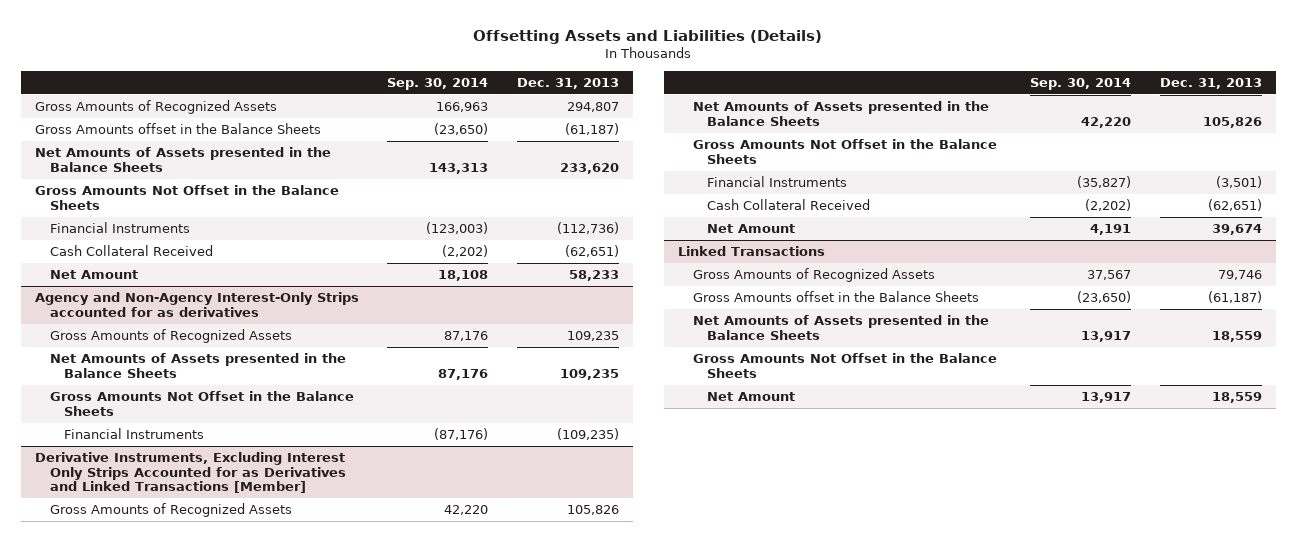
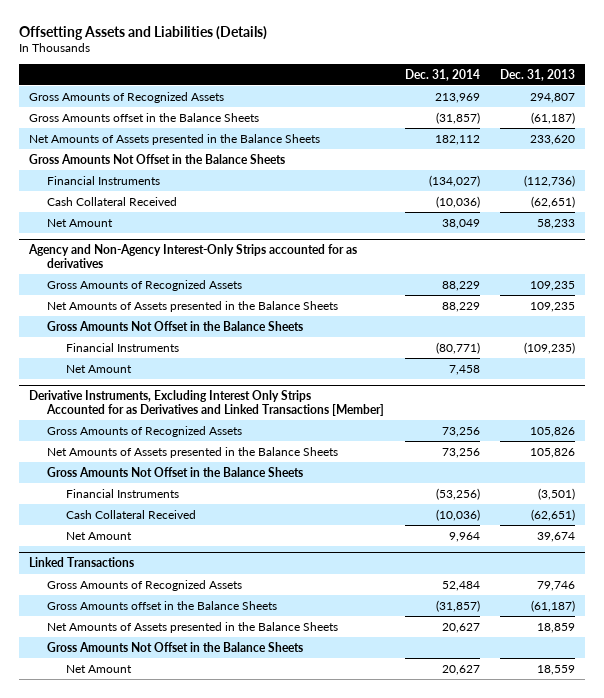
- | Sep. 30, 2014 | Dec. 31, 2013
+ | Dec. 31, 2014 | Dec. 31, 2013
@ Agency and Non-Agency Interest-Only Strips accounted for as derivatives
+ Net Amount | 7,458 |
@ Linked Transactions
- Net Amounts of Assets presented in the Balance Sheets | 13,917 | 18,559
+ Net Amounts of Assets presented in the Balance Sheets | 20,627 | 18,859

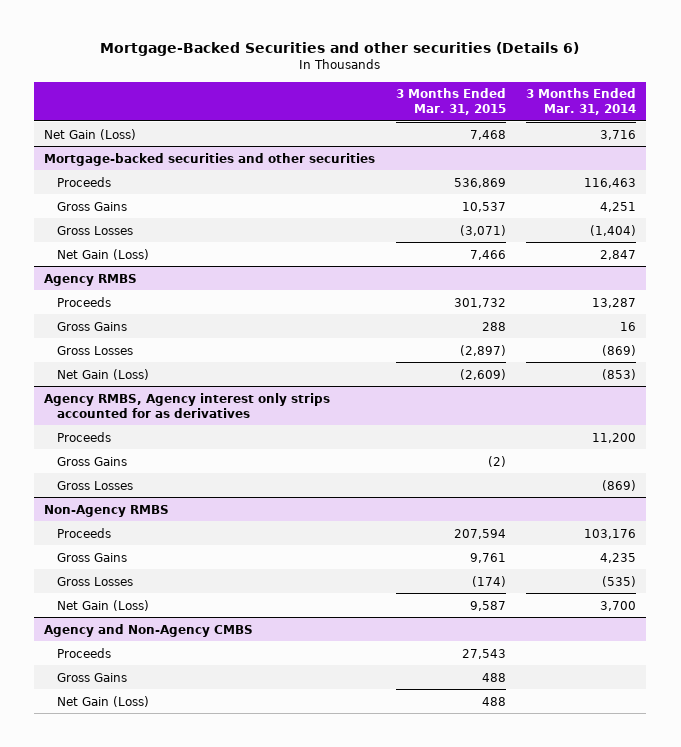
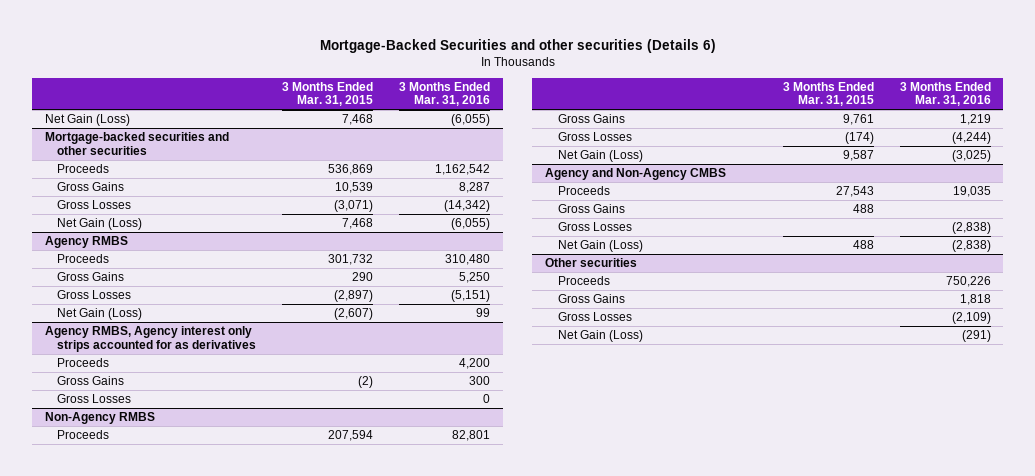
- | 3 Months Ended Mar. 31, 2015 | 3 Months Ended Mar. 31, 2014
+ | 3 Months Ended Mar. 31, 2015 | 3 Months Ended Mar. 31, 2016
@ Mortgage-backed securities and other securities
- Gross Gains | 10,537 | 4,251
+ Gross Gains | 10,539 | 8,287
- Net Gain (Loss) | 7,466 | 2,847
+ Net Gain (Loss) | 7,468 | (6,055)
@ Agency RMBS
- Gross Gains | 288 | 16
+ Gross Gains | 290 | 5,250
- Net Gain (Loss) | (2,609) | (853)
+ Net Gain (Loss) | (2,607) | 99
@ Agency and Non-Agency CMBS
+ Gross Losses | | (2,838)
+ Other securities
+ Proceeds | | 750,226
+ Gross Gains | | 1,818
+ Gross Losses | | (2,109)
+ Net Gain (Loss) | | (291)

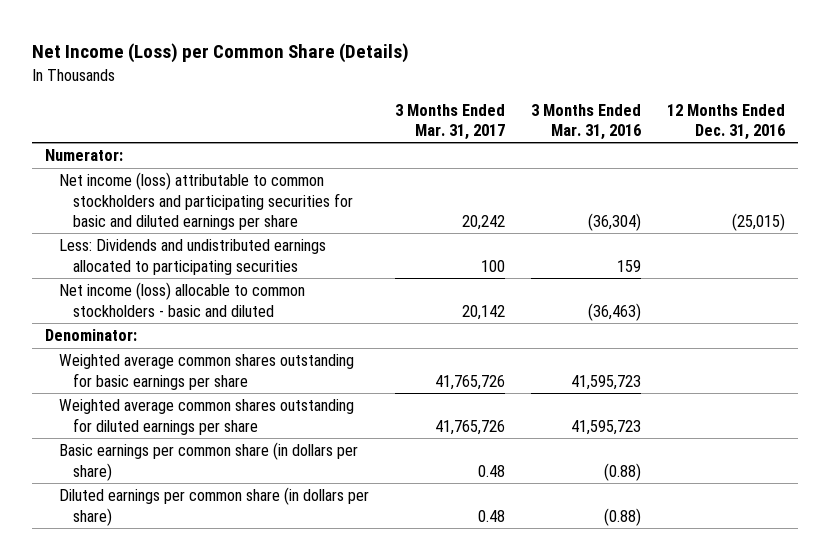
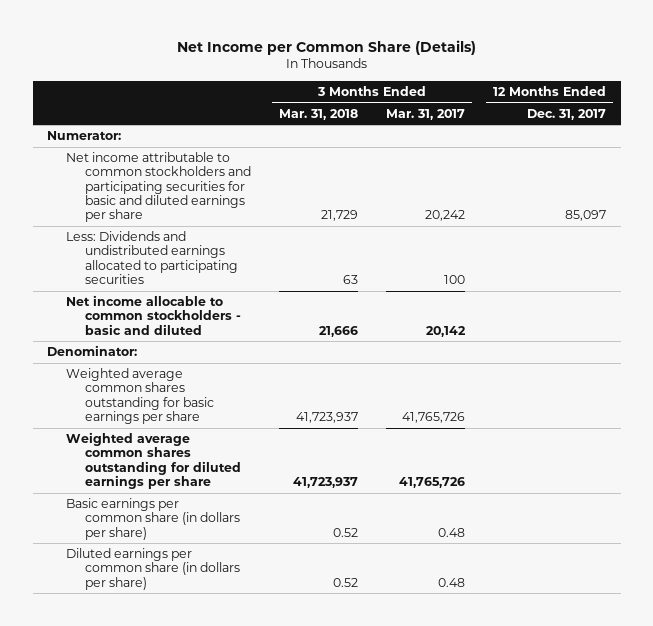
- Net Income (Loss) per Common Share (Details)
+ Net Income per Common Share (Details)
- | 3 Months Ended Mar. 31, 2017 | 3 Months Ended Mar. 31, 2016 | 12 Months Ended Dec. 31, 2016
+ | 3 Months Ended Mar. 31, 2018 | 3 Months Ended Mar. 31, 2017 | 12 Months Ended Dec. 31, 2017
- Net income (loss) attributable to common stockholders and participating securities for basic and diluted earnings per share | 20,242 | (36,304) | (25,015)
+ Net income attributable to common stockholders and participating securities for basic and diluted earnings per share | 21,729 | 20,242 | 85,097
- Net income (loss) allocable to common stockholders - basic and diluted | 20,142 | (36,463) |
+ Net income allocable to common stockholders - basic and diluted | 21,666 | 20,142 |

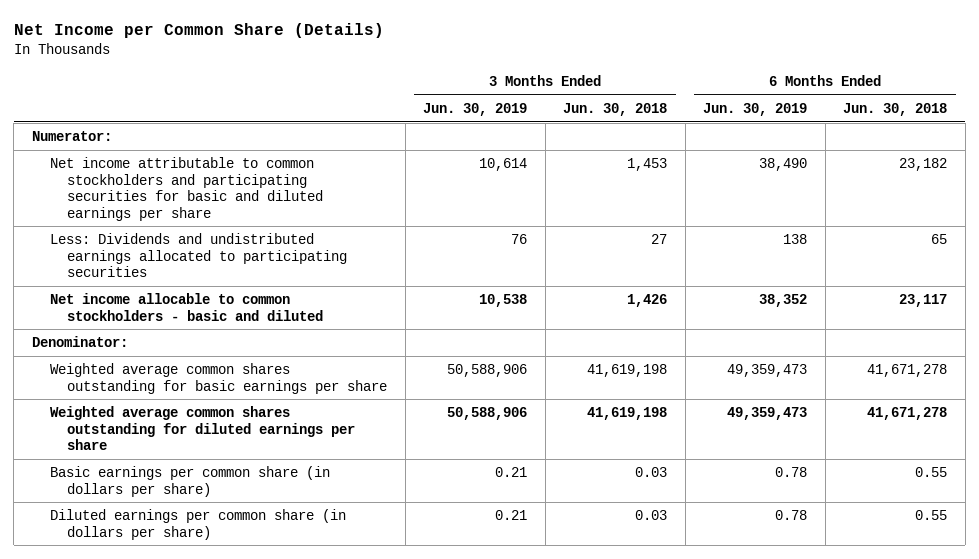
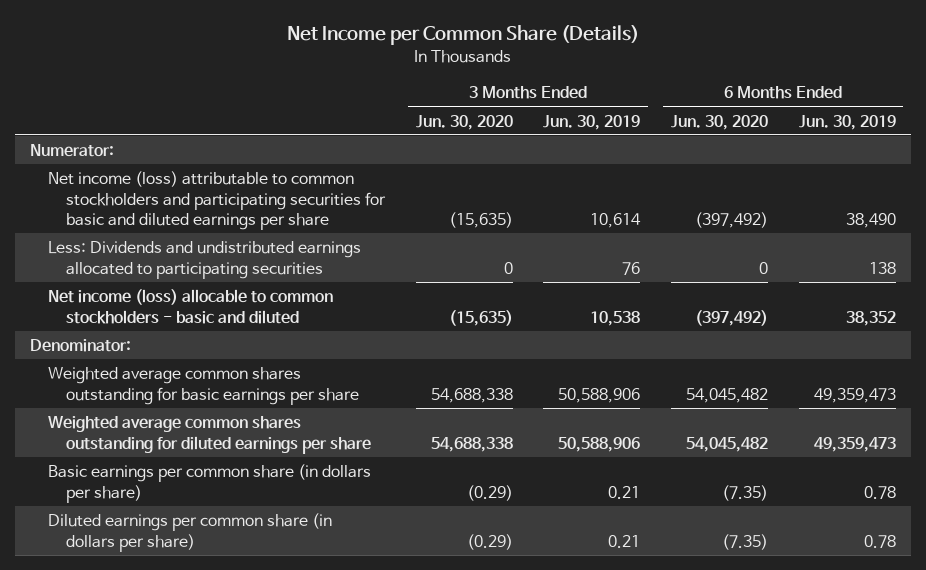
- | 3 Months Ended Jun. 30, 2019 | 3 Months Ended Jun. 30, 2018 | 6 Months Ended Jun. 30, 2019 | 6 Months Ended Jun. 30, 2018
+ | 3 Months Ended Jun. 30, 2020 | 3 Months Ended Jun. 30, 2019 | 6 Months Ended Jun. 30, 2020 | 6 Months Ended Jun. 30, 2019
- Net income attributable to common stockholders and participating securities for basic and diluted earnings per share | 10,614 | 1,453 | 38,490 | 23,182
+ Net income (loss) attributable to common stockholders and participating securities for basic and diluted earnings per share | (15,635) | 10,614 | (397,492) | 38,490
- Net income allocable to common stockholders - basic and diluted | 10,538 | 1,426 | 38,352 | 23,117
+ Net income (loss) allocable to common stockholders - basic and diluted | (15,635) | 10,538 | (397,492) | 38,352

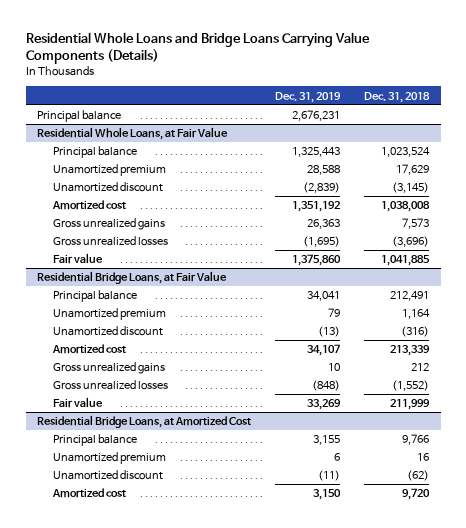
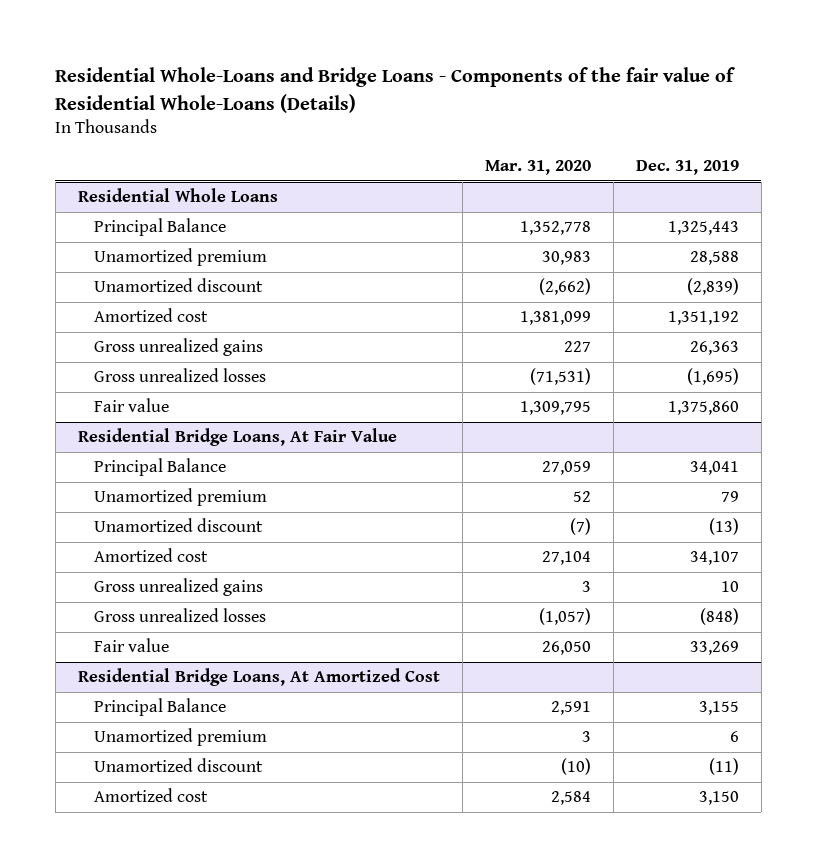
- Residential Whole Loans and Bridge Loans Carrying Value Components (Details)
+ Residential Whole-Loans and Bridge Loans - Components of the fair value of Residential Whole-Loans (Details)
- | Dec. 31, 2019 | Dec. 31, 2018
+ | Mar. 31, 2020 | Dec. 31, 2019
- Principal balance | 2,676,231 |
- Residential Whole Loans, at Fair Value
- Principal balance | 1,325,443 | 1,023,524
+ Residential Whole Loans
+ Principal Balance | 1,352,778 | 1,325,443
- Residential Bridge Loans, at Fair Value
- Principal balance | 34,041 | 212,491
+ Residential Bridge Loans, At Fair Value
+ Principal Balance | 27,059 | 34,041
- Residential Bridge Loans, at Amortized Cost
- Principal balance | 3,155 | 9,766
+ Residential Bridge Loans, At Amortized Cost
+ Principal Balance | 2,591 | 3,155

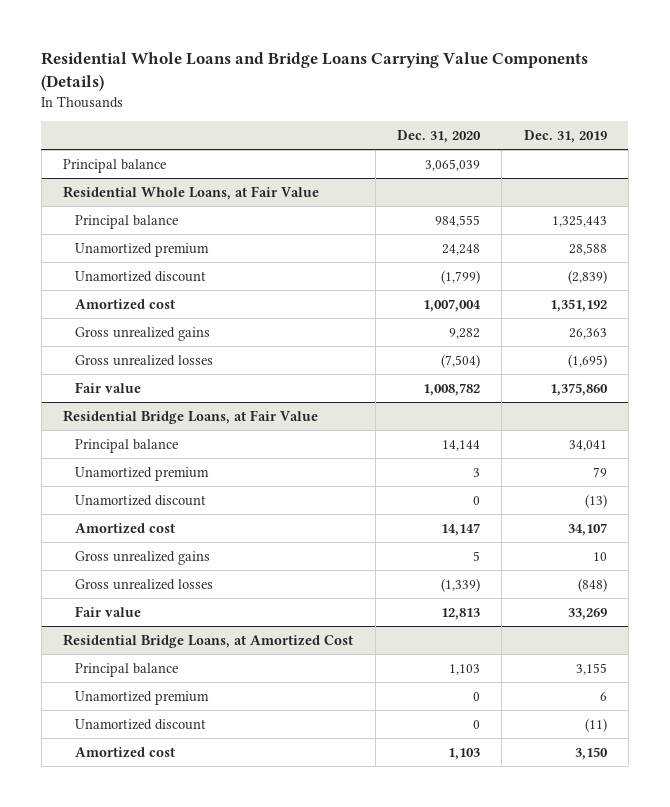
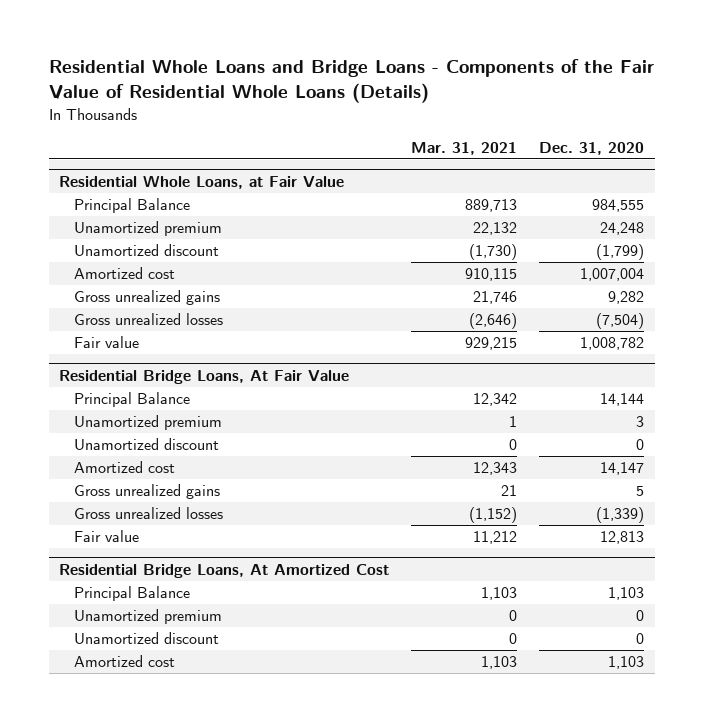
- Residential Whole Loans and Bridge Loans Carrying Value Components (Details)
+ Residential Whole Loans and Bridge Loans - Components of the Fair Value of Residential Whole Loans (Details)
- | Dec. 31, 2020 | Dec. 31, 2019
+ | Mar. 31, 2021 | Dec. 31, 2020
- Principal balance | 3,065,039 |
@ Residential Whole Loans, at Fair Value
- Principal balance | 984,555 | 1,325,443
+ Principal Balance | 889,713 | 984,555
- Residential Bridge Loans, at Fair Value
- Principal balance | 14,144 | 34,041
+ Residential Bridge Loans, At Fair Value
+ Principal Balance | 12,342 | 14,144
- Residential Bridge Loans, at Amortized Cost
- Principal balance | 1,103 | 3,155
+ Residential Bridge Loans, At Amortized Cost
+ Principal Balance | 1,103 | 1,103

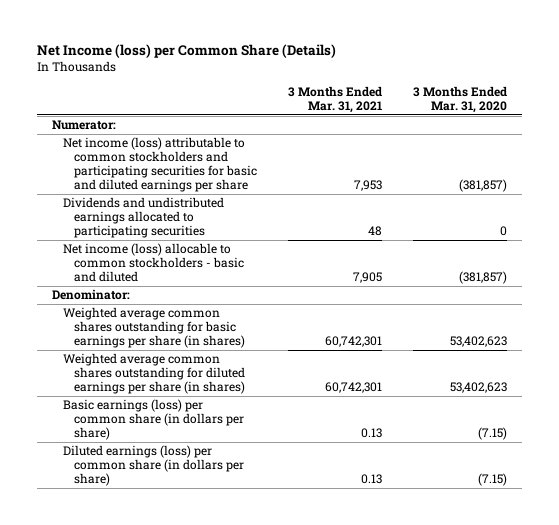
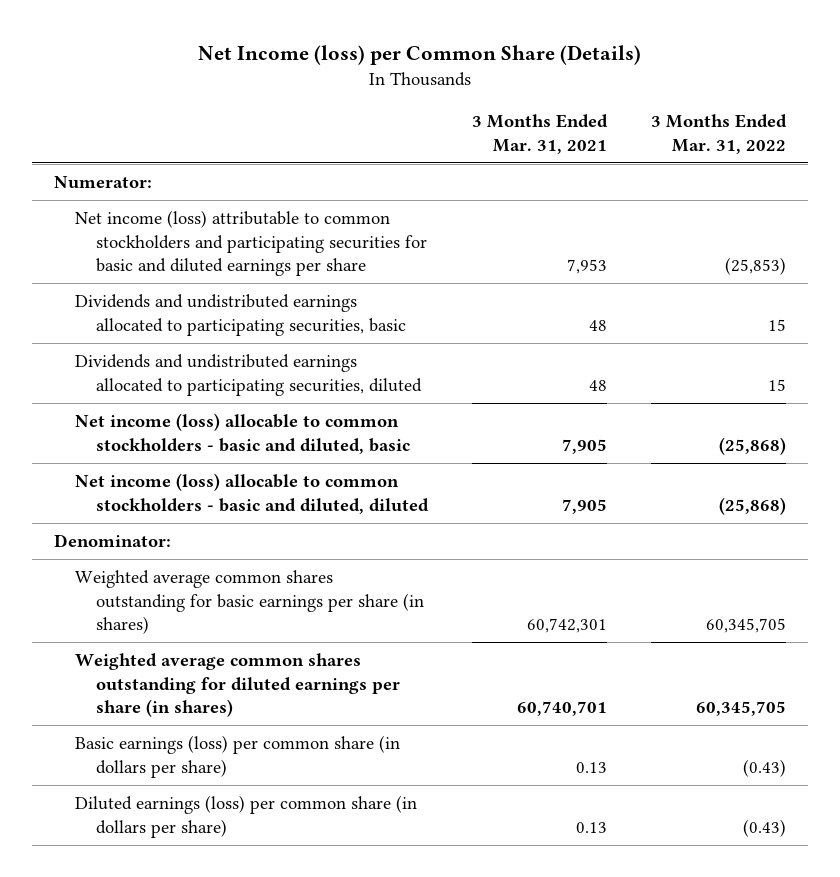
- | 3 Months Ended Mar. 31, 2021 | 3 Months Ended Mar. 31, 2020
+ | 3 Months Ended Mar. 31, 2021 | 3 Months Ended Mar. 31, 2022
- Dividends and undistributed earnings allocated to participating securities | 48 | 0
- Net income (loss) allocable to common stockholders - basic and diluted | 7,905 | (381,857)
+ Dividends and undistributed earnings allocated to participating securities, basic | 48 | 15
+ Dividends and undistributed earnings allocated to participating securities, diluted | 48 | 15
+ Net income (loss) allocable to common stockholders - basic and diluted, basic | 7,905 | (25,868)
+ Net income (loss) allocable to common stockholders - basic and diluted, diluted | 7,905 | (25,868)
- Weighted average common shares outstanding for diluted earnings per share (in shares) | 60,742,301 | 53,402,623
+ Weighted average common shares outstanding for diluted earnings per share (in shares) | 60,740,701 | 60,345,705

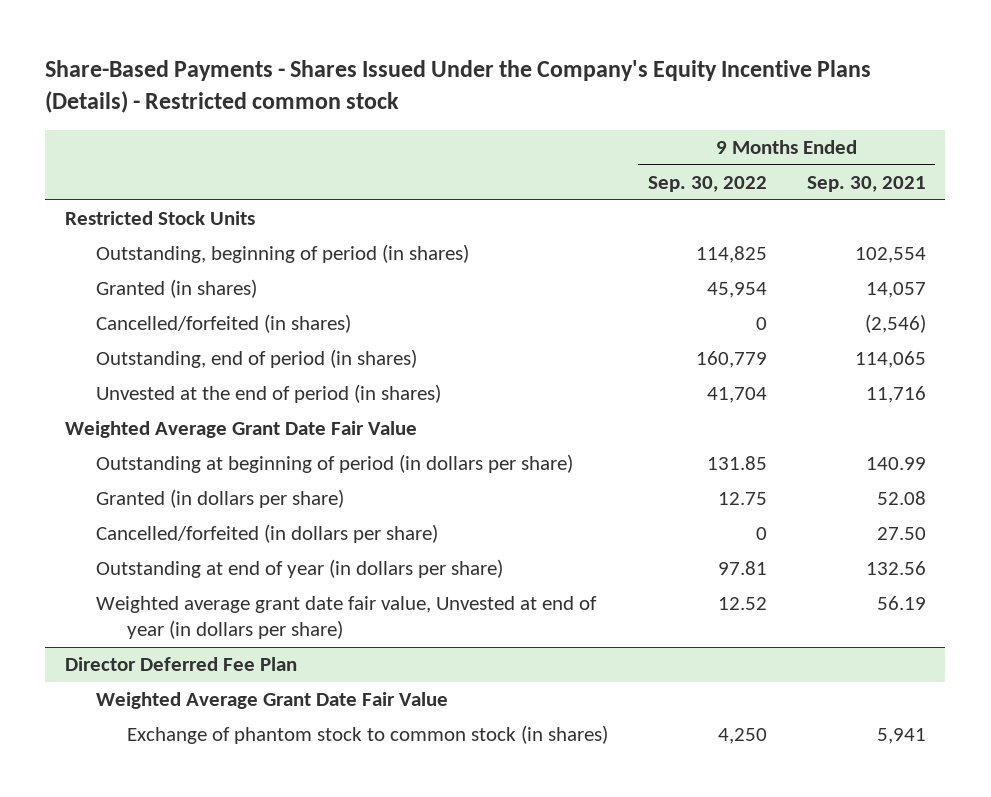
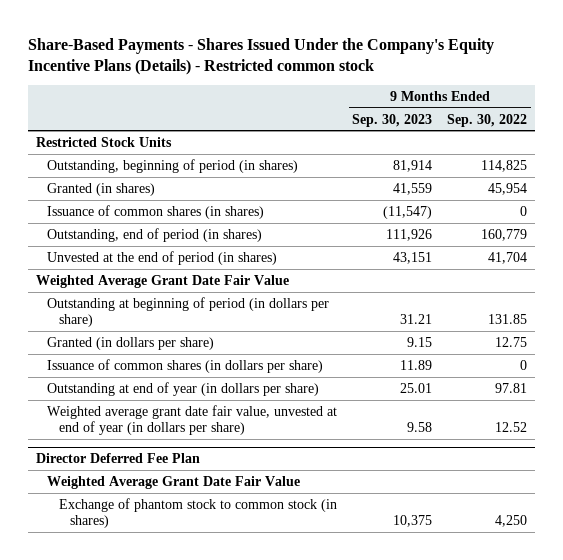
- | 9 Months Ended Sep. 30, 2022 | 9 Months Ended Sep. 30, 2021
+ | 9 Months Ended Sep. 30, 2023 | 9 Months Ended Sep. 30, 2022
- Cancelled/forfeited (in shares) | 0 | (2,546)
+ Issuance of common shares (in shares) | (11,547) | 0
- Cancelled/forfeited (in dollars per share) | 0 | 27.50
+ Issuance of common shares (in dollars per share) | 11.89 | 0
- Weighted average grant date fair value, Unvested at end of year (in dollars per share) | 12.52 | 56.19
+ Weighted average grant date fair value, unvested at end of year (in dollars per share) | 9.58 | 12.52

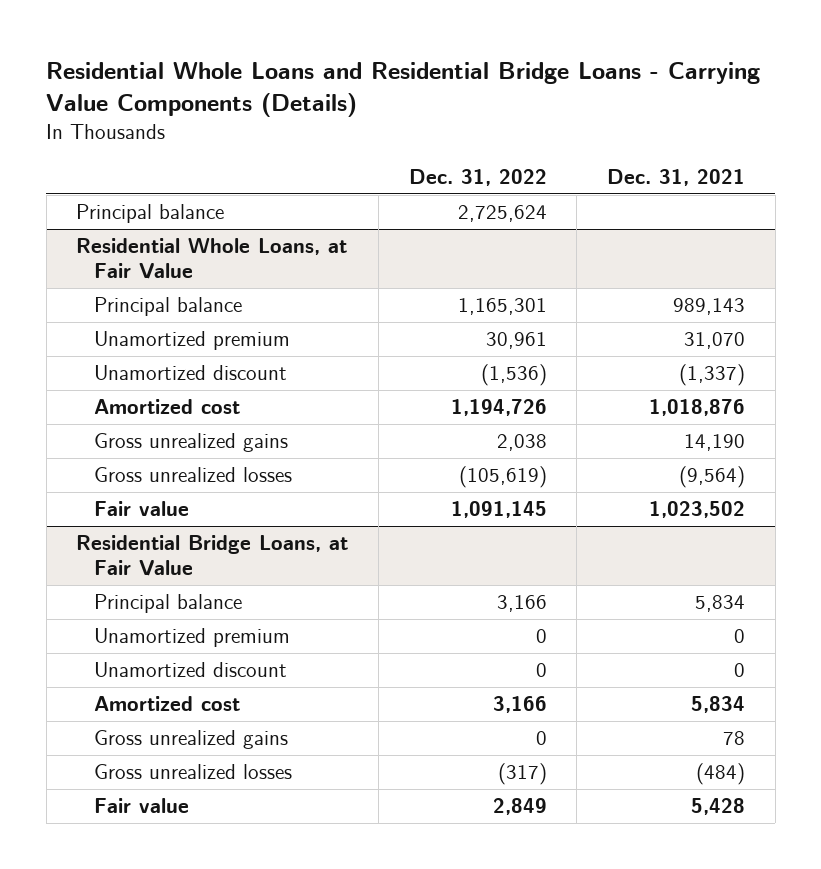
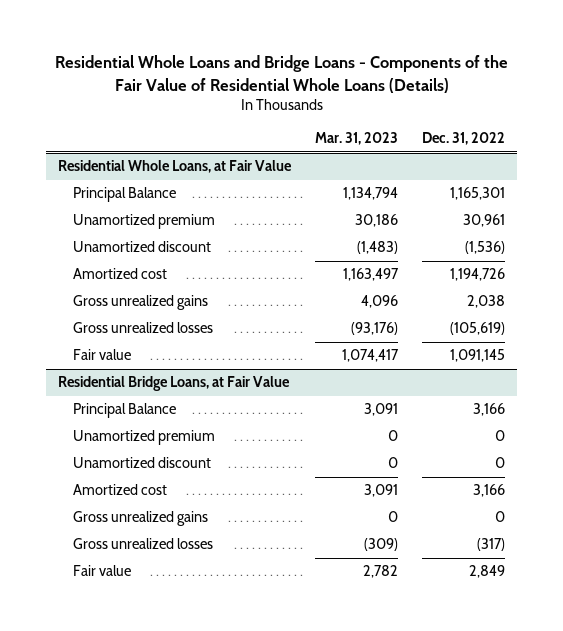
- Residential Whole Loans and Residential Bridge Loans - Carrying Value Components (Details)
+ Residential Whole Loans and Bridge Loans - Components of the Fair Value of Residential Whole Loans (Details)
- | Dec. 31, 2022 | Dec. 31, 2021
+ | Mar. 31, 2023 | Dec. 31, 2022
- Principal balance | 2,725,624 |
@ Residential Whole Loans, at Fair Value
- Principal balance | 1,165,301 | 989,143
+ Principal Balance | 1,134,794 | 1,165,301
@ Residential Bridge Loans, at Fair Value
- Principal balance | 3,166 | 5,834
+ Principal Balance | 3,091 | 3,166

